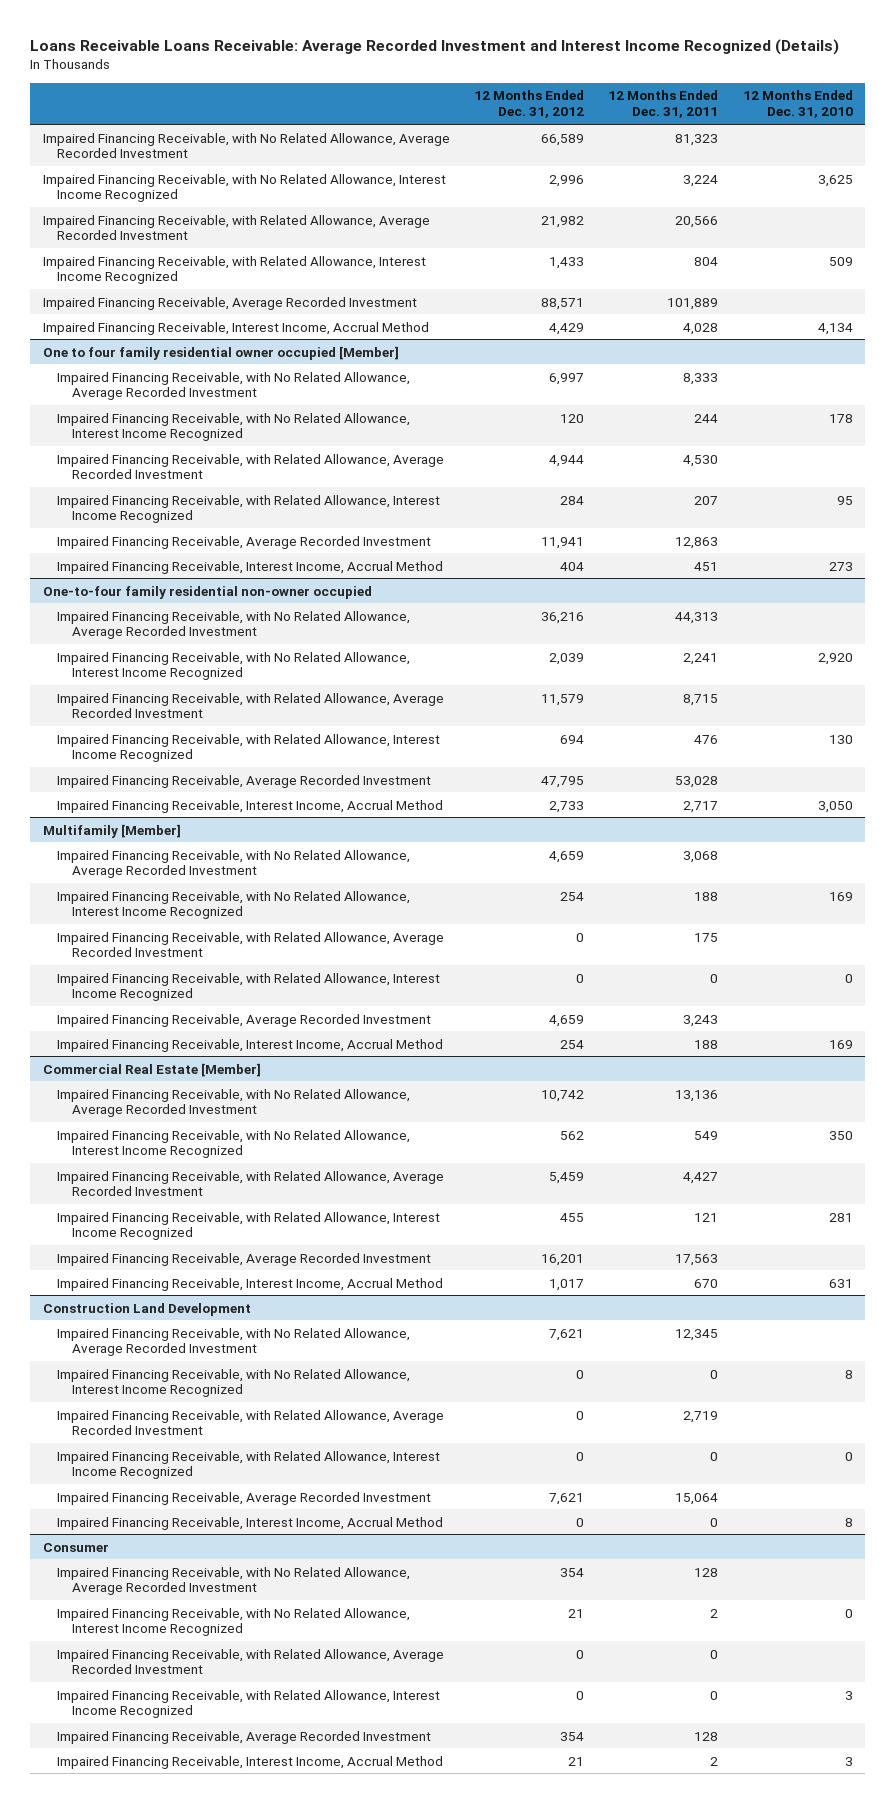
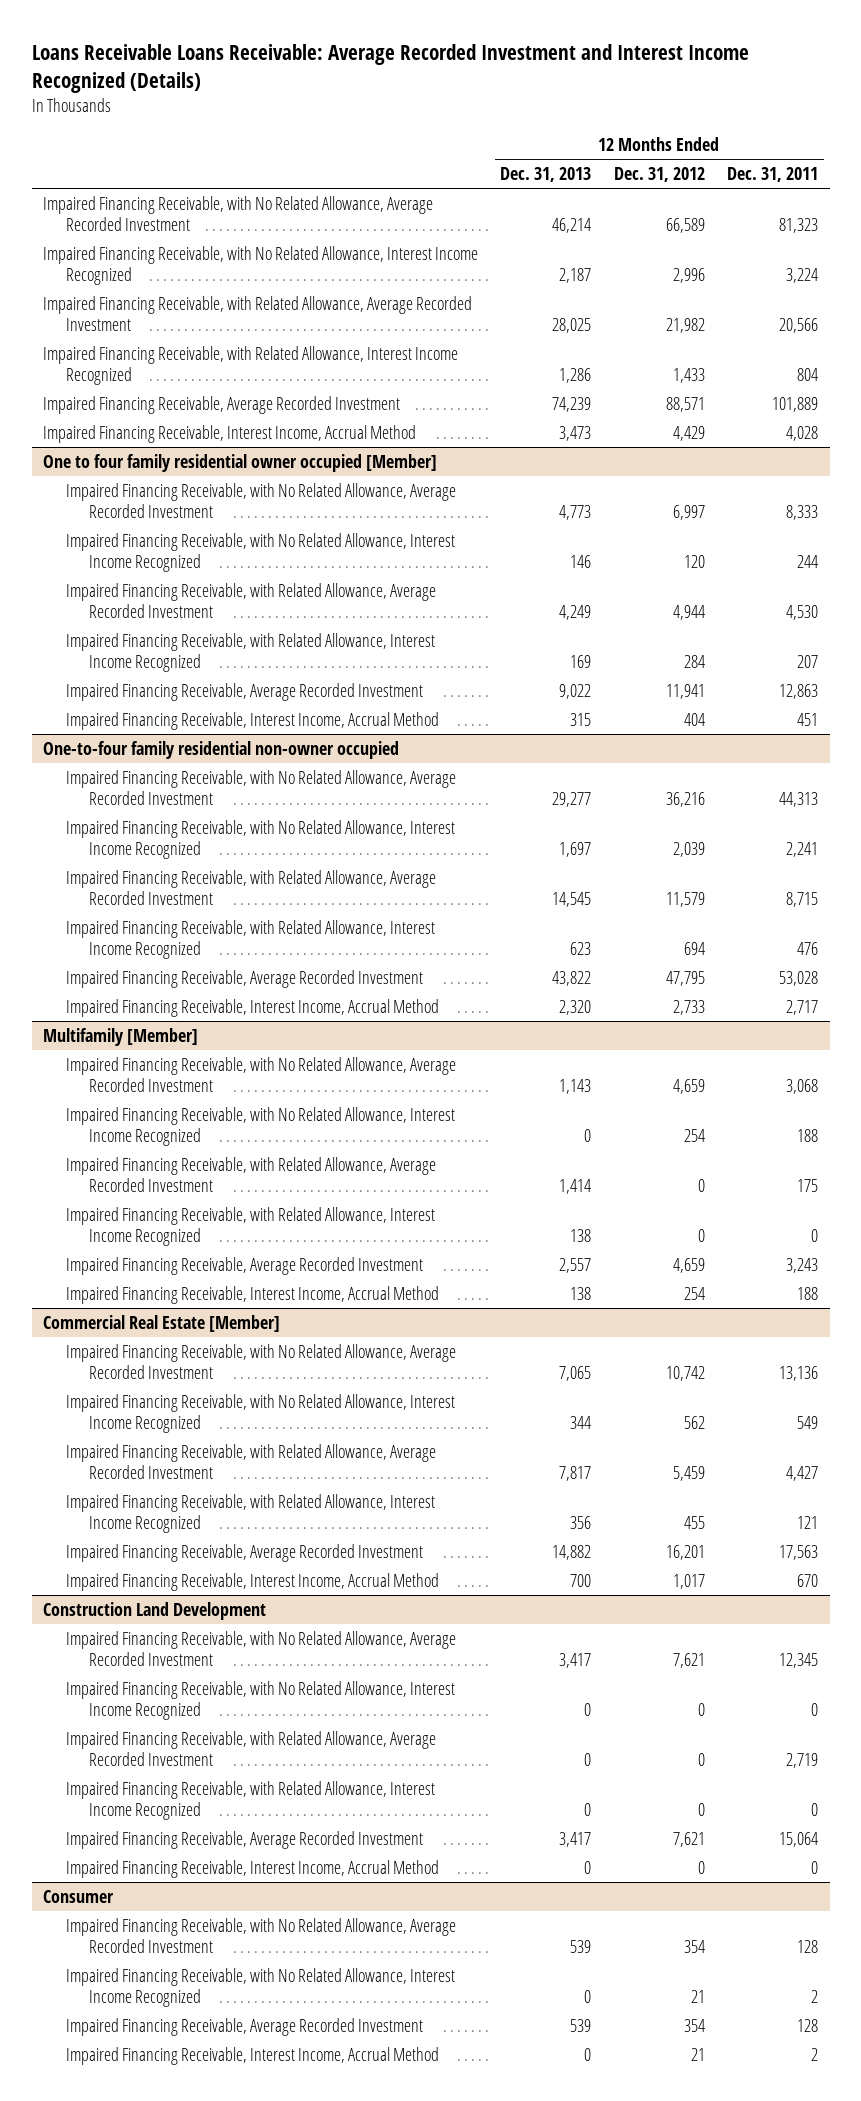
- | 12 Months Ended Dec. 31, 2012 | 12 Months Ended Dec. 31, 2011 | 12 Months Ended Dec. 31, 2010
+ | 12 Months Ended Dec. 31, 2013 | 12 Months Ended Dec. 31, 2012 | 12 Months Ended Dec. 31, 2011
@ Consumer
- Impaired Financing Receivable, with Related Allowance, Average Recorded Investment | 0 | 0 |
- Impaired Financing Receivable, with Related Allowance, Interest Income Recognized | 0 | 0 | 3

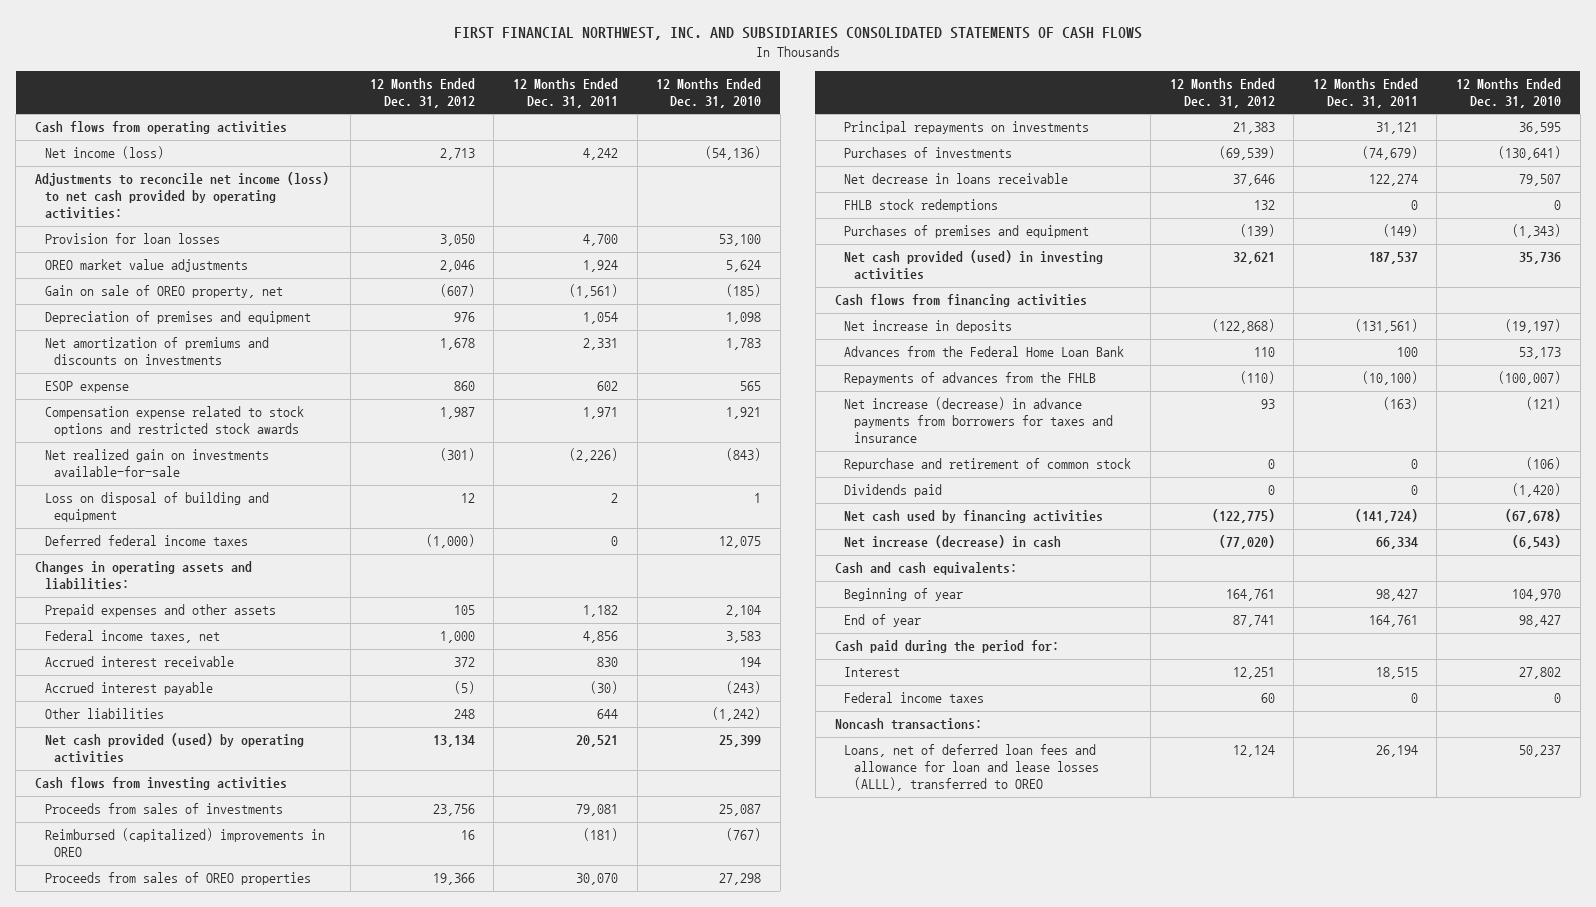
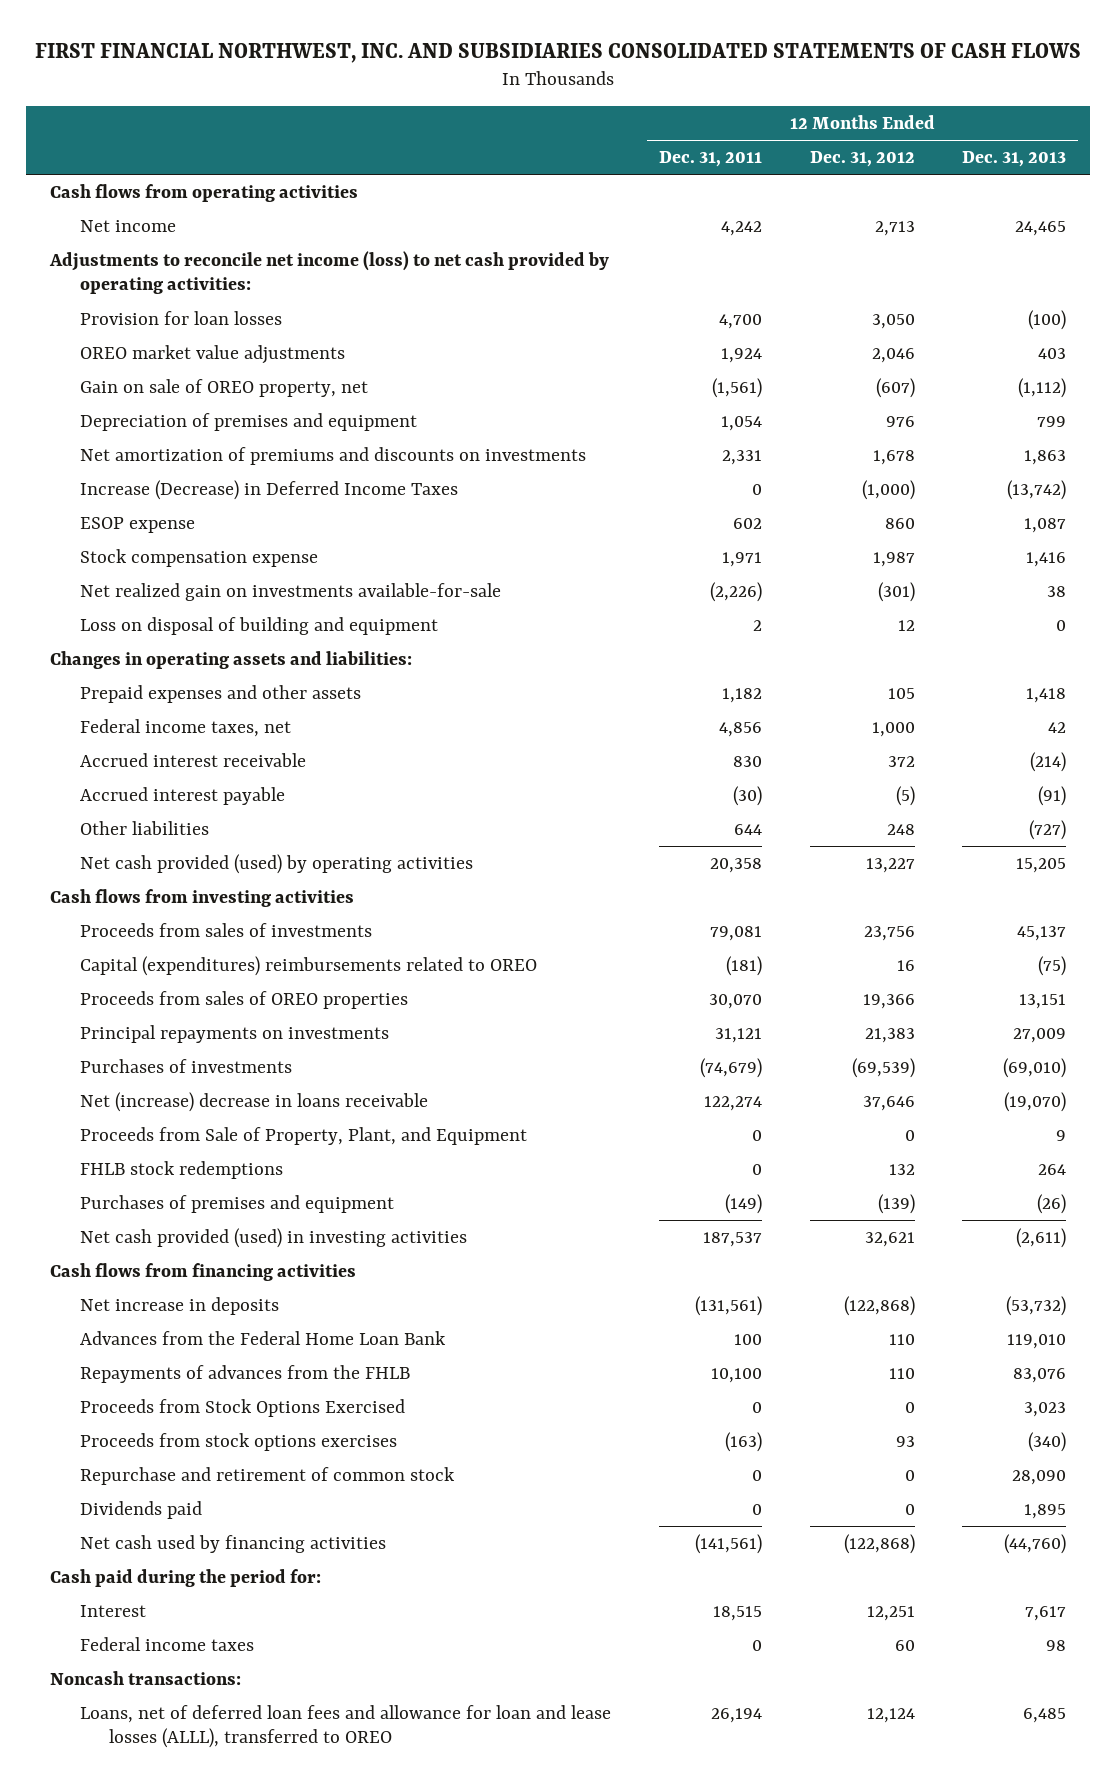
- | 12 Months Ended Dec. 31, 2012 | 12 Months Ended Dec. 31, 2011 | 12 Months Ended Dec. 31, 2010
+ | 12 Months Ended Dec. 31, 2011 | 12 Months Ended Dec. 31, 2012 | 12 Months Ended Dec. 31, 2013
- Net income (loss) | 2,713 | 4,242 | (54,136)
+ Net income | 4,242 | 2,713 | 24,465
+ Increase (Decrease) in Deferred Income Taxes | 0 | (1,000) | (13,742)
- Compensation expense related to stock options and restricted stock awards | 1,987 | 1,971 | 1,921
+ Stock compensation expense | 1,971 | 1,987 | 1,416
- Deferred federal income taxes | (1,000) | 0 | 12,075
- Net cash provided (used) by operating activities | 13,134 | 20,521 | 25,399
+ Net cash provided (used) by operating activities | 20,358 | 13,227 | 15,205
- Reimbursed (capitalized) improvements in OREO | 16 | (181) | (767)
+ Capital (expenditures) reimbursements related to OREO | (181) | 16 | (75)
- Net decrease in loans receivable | 37,646 | 122,274 | 79,507
+ Net (increase) decrease in loans receivable | 122,274 | 37,646 | (19,070)
+ Proceeds from Sale of Property, Plant, and Equipment | 0 | 0 | 9
- Repayments of advances from the FHLB | (110) | (10,100) | (100,007)
- Net increase (decrease) in advance payments from borrowers for taxes and insurance | 93 | (163) | (121)
+ Repayments of advances from the FHLB | 10,100 | 110 | 83,076
+ Proceeds from Stock Options Exercised | 0 | 0 | 3,023
+ Proceeds from stock options exercises | (163) | 93 | (340)
- Net cash used by financing activities | (122,775) | (141,724) | (67,678)
- Net increase (decrease) in cash | (77,020) | 66,334 | (6,543)
- Cash and cash equivalents:
- Beginning of year | 164,761 | 98,427 | 104,970
- End of year | 87,741 | 164,761 | 98,427
+ Net cash used by financing activities | (141,561) | (122,868) | (44,760)

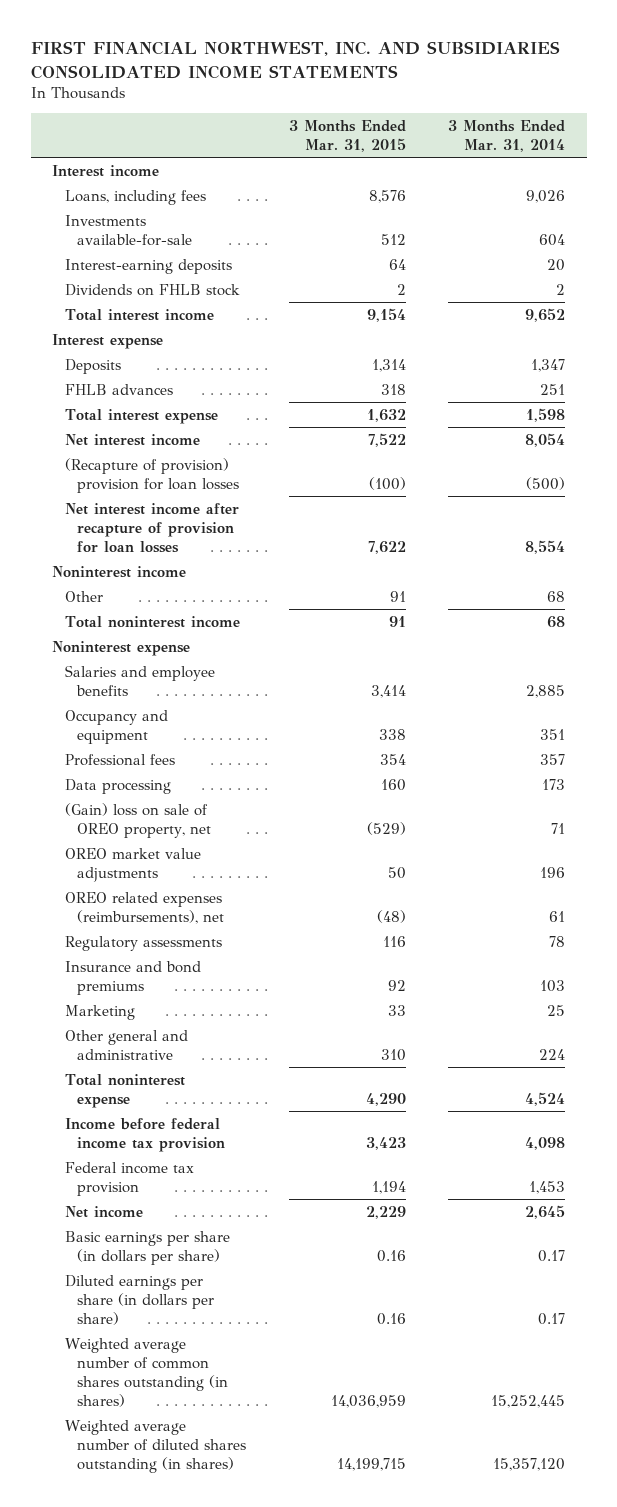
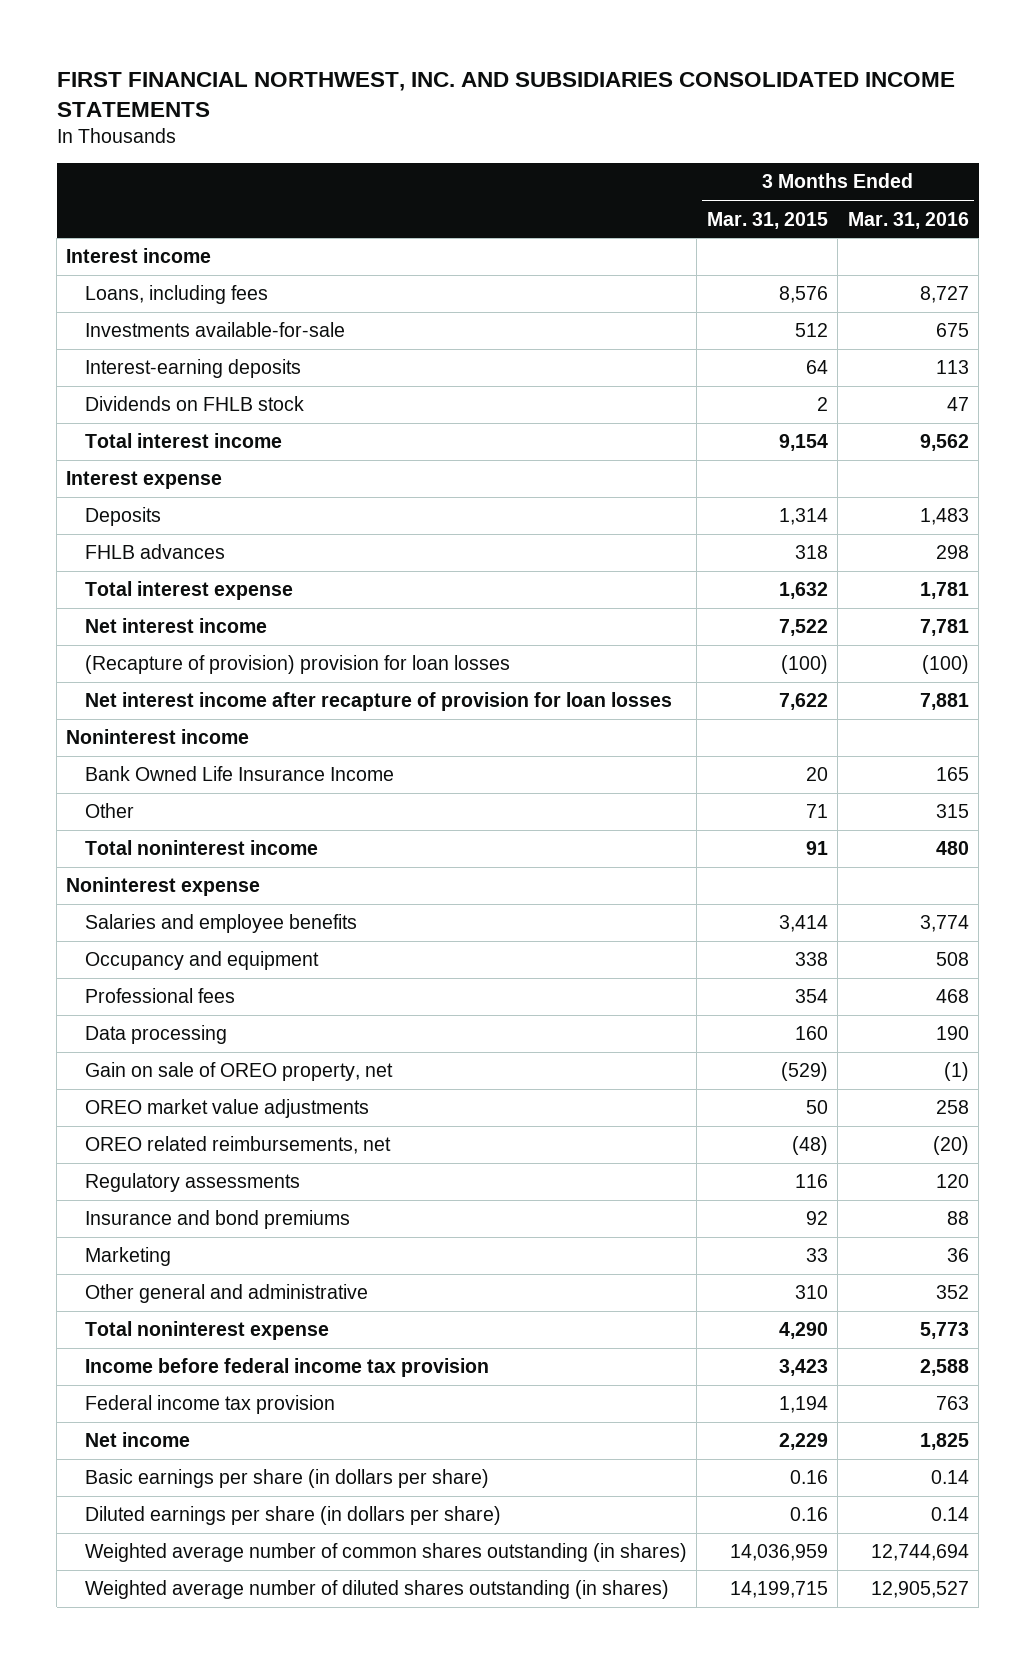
- | 3 Months Ended Mar. 31, 2015 | 3 Months Ended Mar. 31, 2014
+ | 3 Months Ended Mar. 31, 2015 | 3 Months Ended Mar. 31, 2016
- Other | 91 | 68
+ Bank Owned Life Insurance Income | 20 | 165
+ Other | 71 | 315
- (Gain) loss on sale of OREO property, net | (529) | 71
+ Gain on sale of OREO property, net | (529) | (1)
- OREO related expenses (reimbursements), net | (48) | 61
+ OREO related reimbursements, net | (48) | (20)

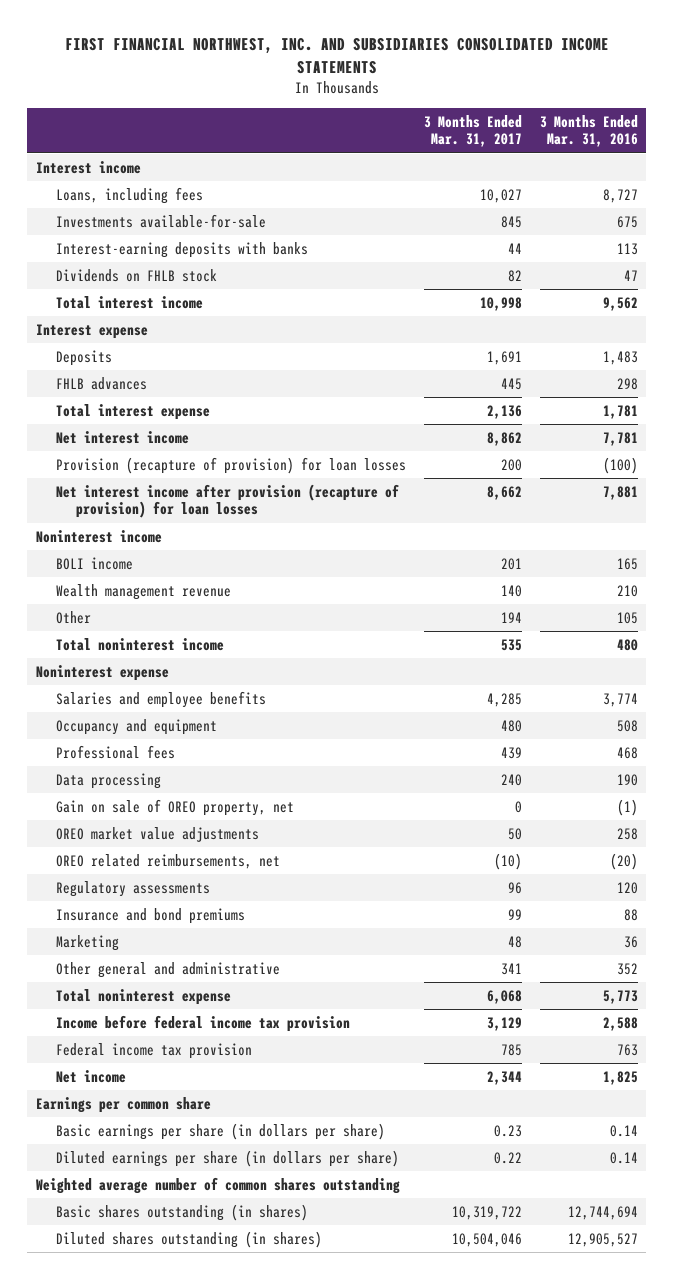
- | 3 Months Ended Mar. 31, 2015 | 3 Months Ended Mar. 31, 2016
+ | 3 Months Ended Mar. 31, 2017 | 3 Months Ended Mar. 31, 2016
- Interest-earning deposits | 64 | 113
+ Interest-earning deposits with banks | 44 | 113
- (Recapture of provision) provision for loan losses | (100) | (100)
- Net interest income after recapture of provision for loan losses | 7,622 | 7,881
+ Provision (recapture of provision) for loan losses | 200 | (100)
+ Net interest income after provision (recapture of provision) for loan losses | 8,662 | 7,881
- Bank Owned Life Insurance Income | 20 | 165
- Other | 71 | 315
+ BOLI income | 201 | 165
+ Wealth management revenue | 140 | 210
+ Other | 194 | 105
+ Earnings per common share
- Weighted average number of common shares outstanding (in shares) | 14,036,959 | 12,744,694
- Weighted average number of diluted shares outstanding (in shares) | 14,199,715 | 12,905,527
+ Weighted average number of common shares outstanding
+ Basic shares outstanding (in shares) | 10,319,722 | 12,744,694
+ Diluted shares outstanding (in shares) | 10,504,046 | 12,905,527

